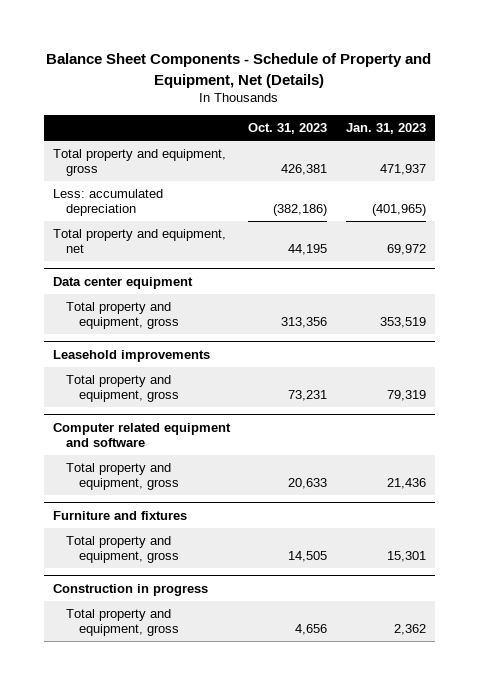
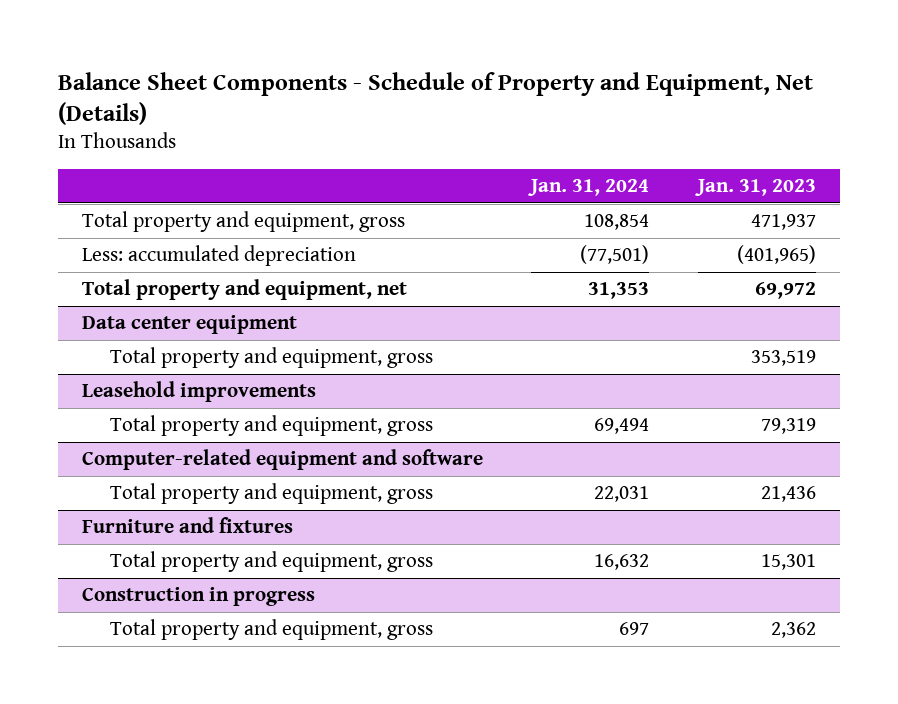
- | Oct. 31, 2023 | Jan. 31, 2023
+ | Jan. 31, 2024 | Jan. 31, 2023
- Computer related equipment and software
+ Computer-related equipment and software

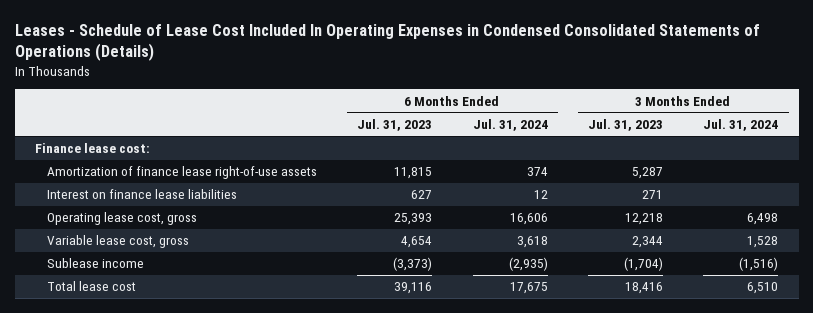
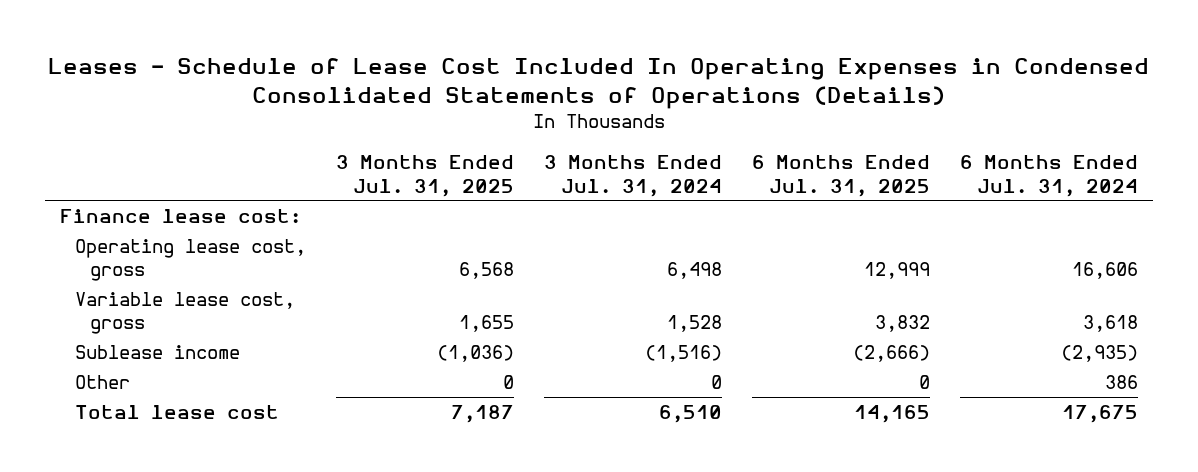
- | 6 Months Ended Jul. 31, 2023 | 6 Months Ended Jul. 31, 2024 | 3 Months Ended Jul. 31, 2023 | 3 Months Ended Jul. 31, 2024
+ | 3 Months Ended Jul. 31, 2025 | 3 Months Ended Jul. 31, 2024 | 6 Months Ended Jul. 31, 2025 | 6 Months Ended Jul. 31, 2024
- Amortization of finance lease right-of-use assets | 11,815 | 374 | 5,287 |
- Interest on finance lease liabilities | 627 | 12 | 271 |
+ Other | 0 | 0 | 0 | 386

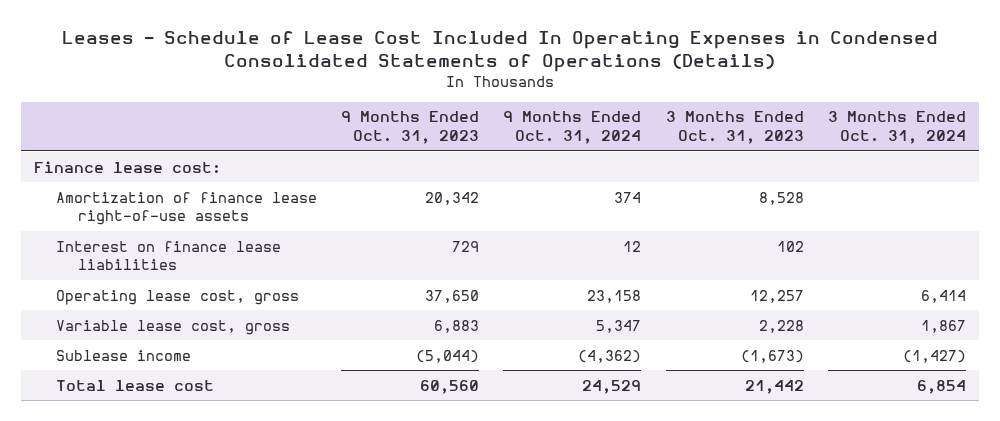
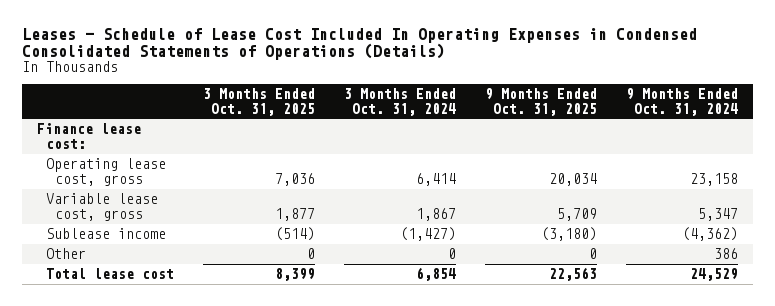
- | 9 Months Ended Oct. 31, 2023 | 9 Months Ended Oct. 31, 2024 | 3 Months Ended Oct. 31, 2023 | 3 Months Ended Oct. 31, 2024
+ | 3 Months Ended Oct. 31, 2025 | 3 Months Ended Oct. 31, 2024 | 9 Months Ended Oct. 31, 2025 | 9 Months Ended Oct. 31, 2024
- Amortization of finance lease right-of-use assets | 20,342 | 374 | 8,528 |
- Interest on finance lease liabilities | 729 | 12 | 102 |
+ Other | 0 | 0 | 0 | 386

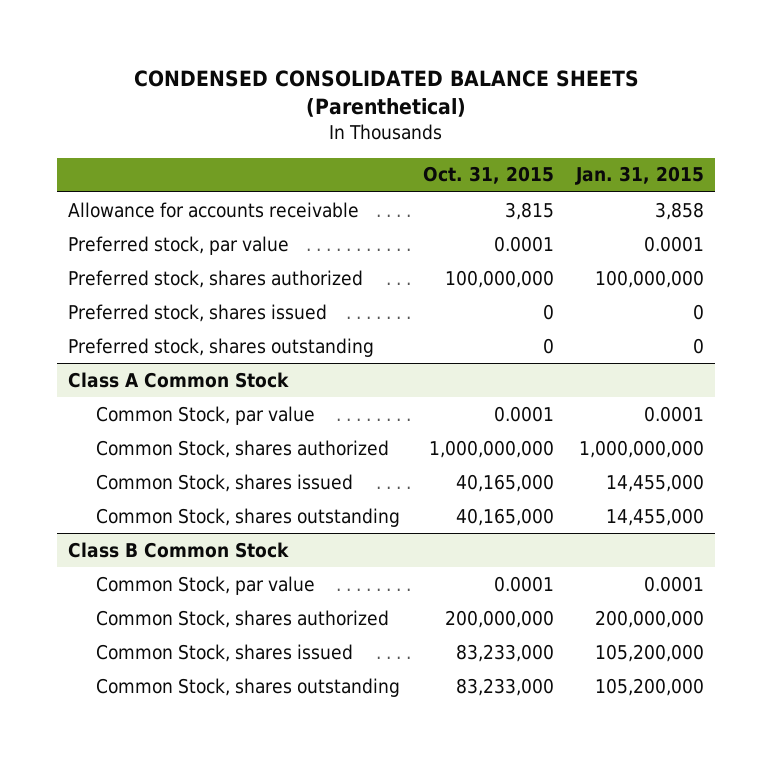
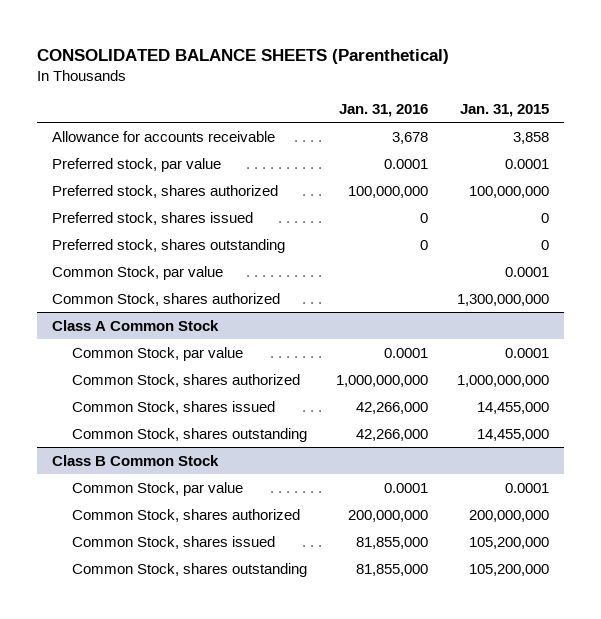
- CONDENSED CONSOLIDATED BALANCE SHEETS (Parenthetical)
+ CONSOLIDATED BALANCE SHEETS (Parenthetical)
- | Oct. 31, 2015 | Jan. 31, 2015
+ | Jan. 31, 2016 | Jan. 31, 2015
+ Common Stock, par value | | 0.0001
+ Common Stock, shares authorized | | 1,300,000,000

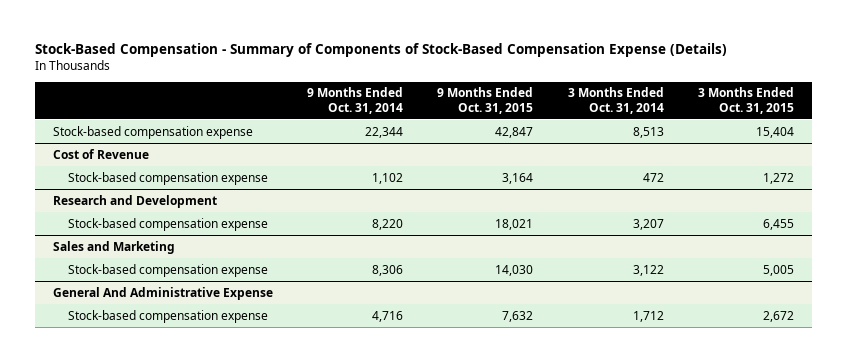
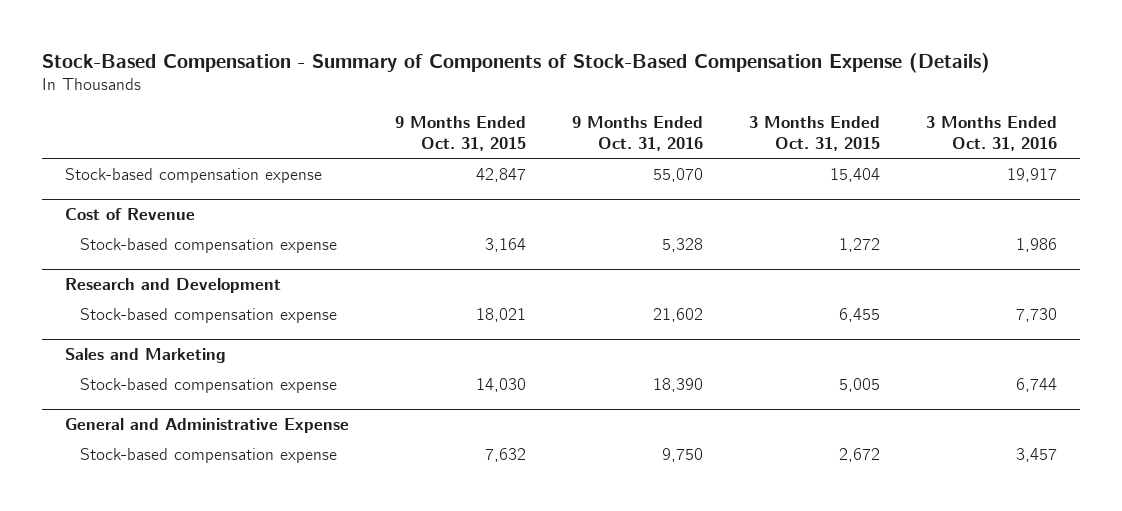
- | 9 Months Ended Oct. 31, 2014 | 9 Months Ended Oct. 31, 2015 | 3 Months Ended Oct. 31, 2014 | 3 Months Ended Oct. 31, 2015
+ | 9 Months Ended Oct. 31, 2015 | 9 Months Ended Oct. 31, 2016 | 3 Months Ended Oct. 31, 2015 | 3 Months Ended Oct. 31, 2016
- General And Administrative Expense
+ General and Administrative Expense

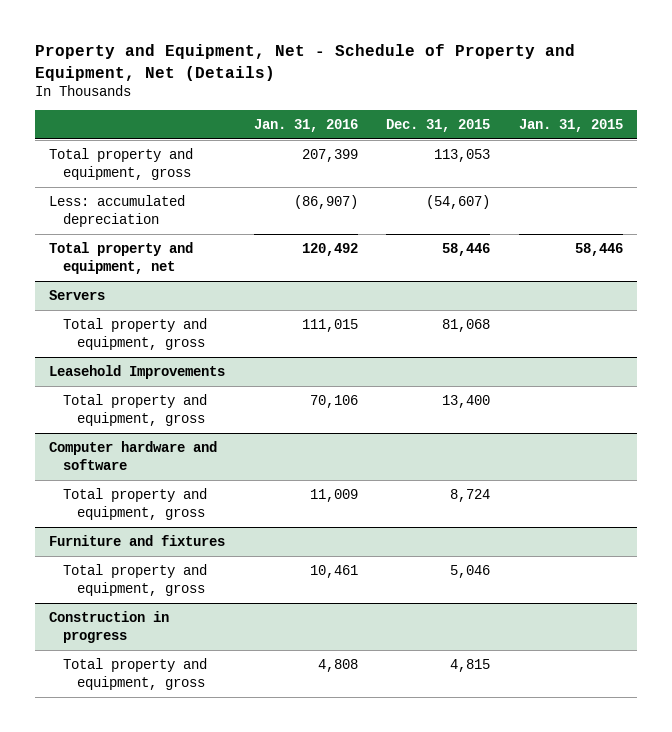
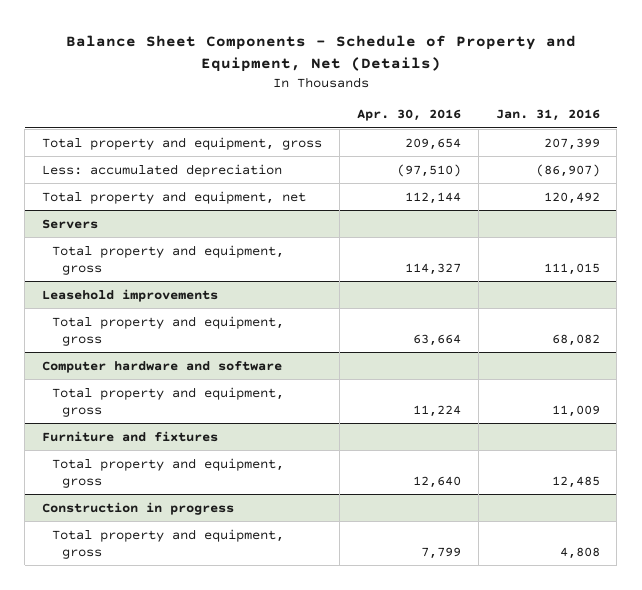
- Property and Equipment, Net - Schedule of Property and Equipment, Net (Details)
+ Balance Sheet Components - Schedule of Property and Equipment, Net (Details)
- | Jan. 31, 2016 | Dec. 31, 2015 | Jan. 31, 2015
+ | Apr. 30, 2016 | Jan. 31, 2016
- Leasehold Improvements
- Total property and equipment, gross | 70,106 | 13,400 |
+ Leasehold improvements
+ Total property and equipment, gross | 63,664 | 68,082
@ Furniture and fixtures
- Total property and equipment, gross | 10,461 | 5,046 |
+ Total property and equipment, gross | 12,640 | 12,485

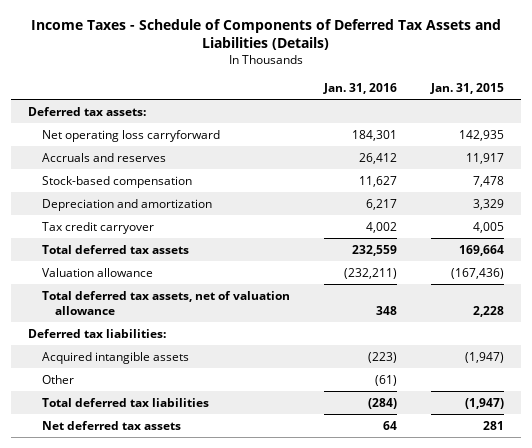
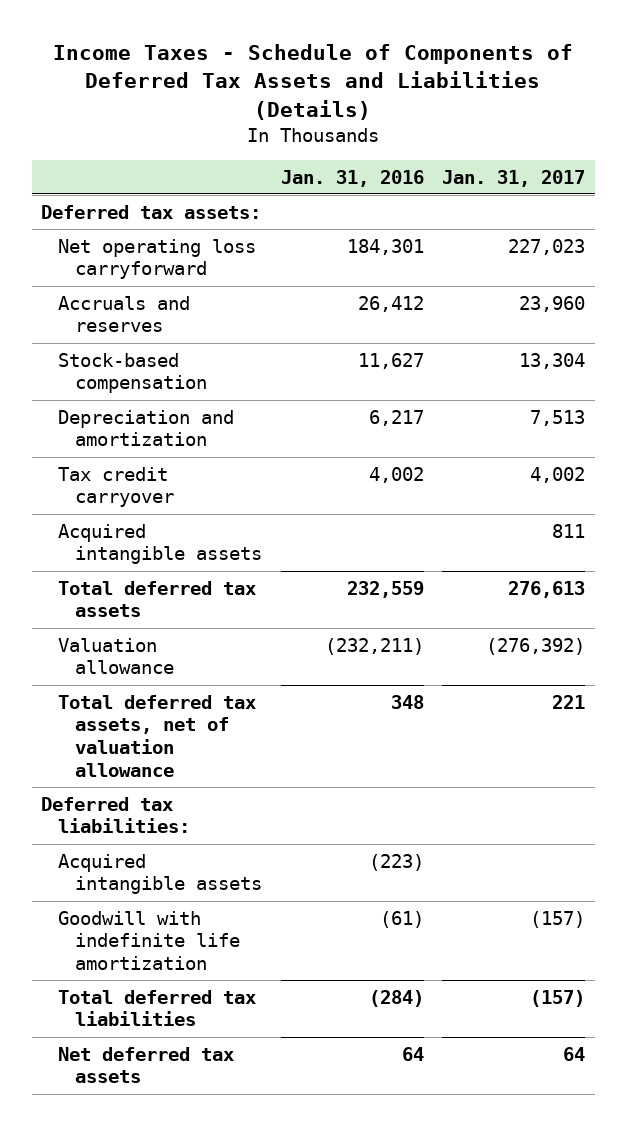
- | Jan. 31, 2016 | Jan. 31, 2015
+ | Jan. 31, 2016 | Jan. 31, 2017
+ Acquired intangible assets | | 811
- Other | (61) |
+ Goodwill with indefinite life amortization | (61) | (157)

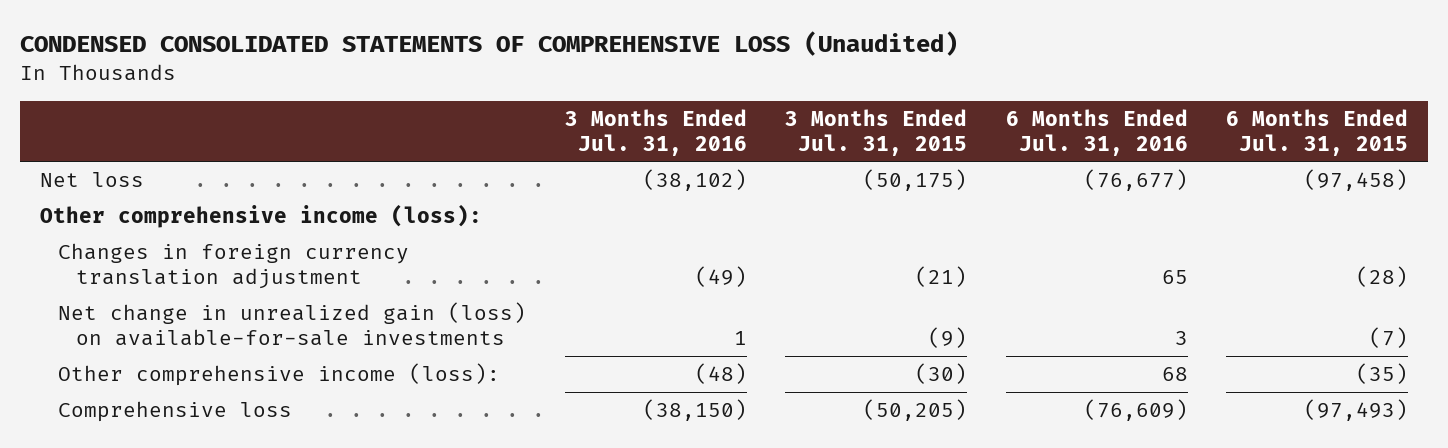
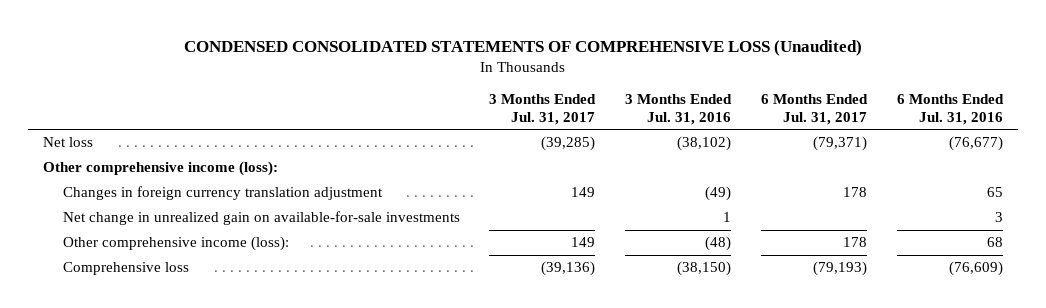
- | 3 Months Ended Jul. 31, 2016 | 3 Months Ended Jul. 31, 2015 | 6 Months Ended Jul. 31, 2016 | 6 Months Ended Jul. 31, 2015
+ | 3 Months Ended Jul. 31, 2017 | 3 Months Ended Jul. 31, 2016 | 6 Months Ended Jul. 31, 2017 | 6 Months Ended Jul. 31, 2016
- Net change in unrealized gain (loss) on available-for-sale investments | 1 | (9) | 3 | (7)
+ Net change in unrealized gain on available-for-sale investments | | 1 | | 3

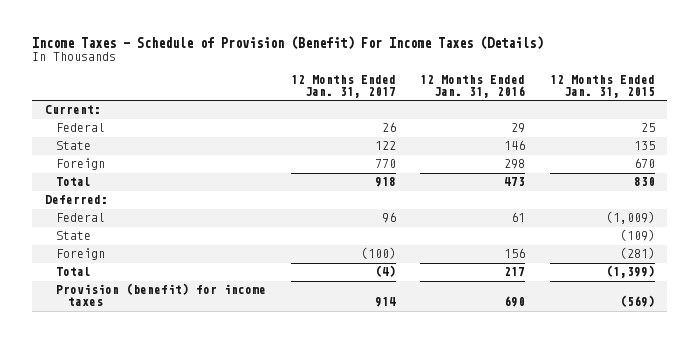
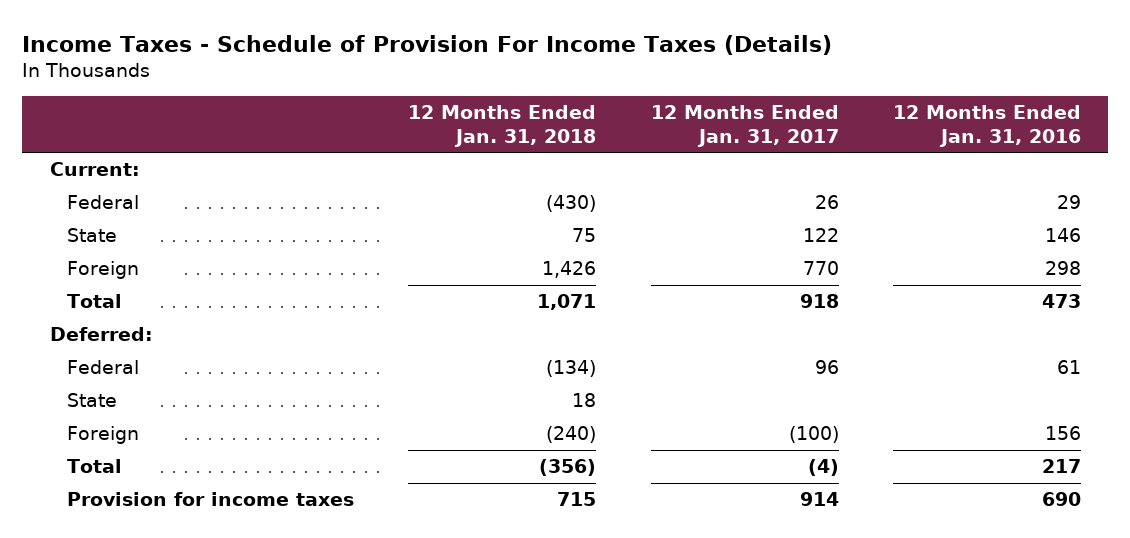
- Income Taxes - Schedule of Provision (Benefit) For Income Taxes (Details)
+ Income Taxes - Schedule of Provision For Income Taxes (Details)
- | 12 Months Ended Jan. 31, 2017 | 12 Months Ended Jan. 31, 2016 | 12 Months Ended Jan. 31, 2015
+ | 12 Months Ended Jan. 31, 2018 | 12 Months Ended Jan. 31, 2017 | 12 Months Ended Jan. 31, 2016
- Provision (benefit) for income taxes | 914 | 690 | (569)
+ Provision for income taxes | 715 | 914 | 690

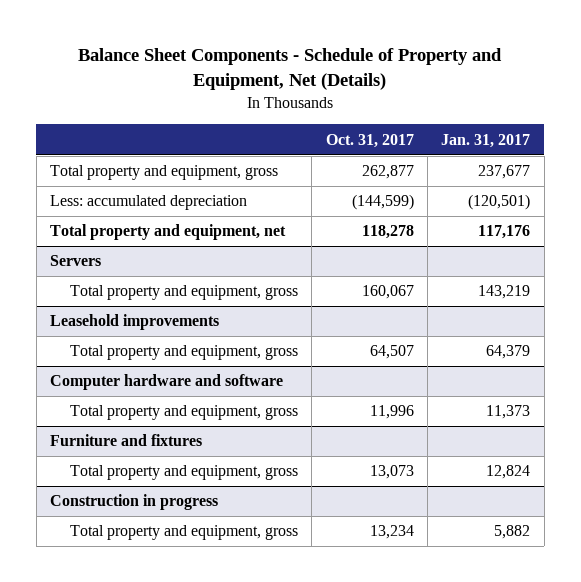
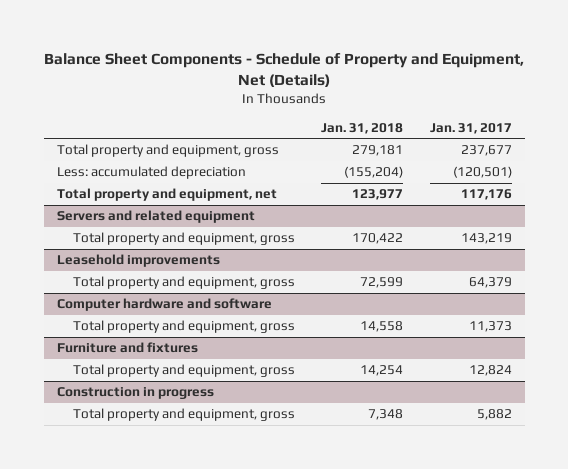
- | Oct. 31, 2017 | Jan. 31, 2017
+ | Jan. 31, 2018 | Jan. 31, 2017
- Servers
+ Servers and related equipment

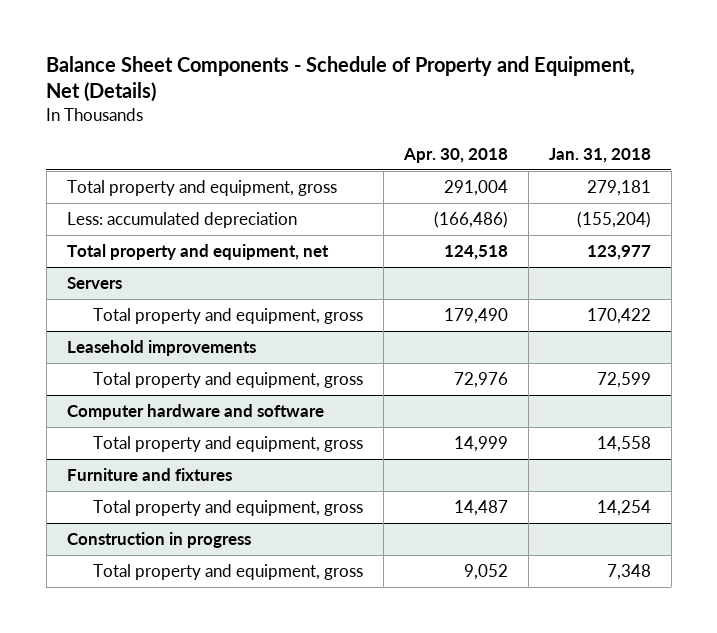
- | Jan. 31, 2018 | Jan. 31, 2017
+ | Apr. 30, 2018 | Jan. 31, 2018
- Servers and related equipment
+ Servers

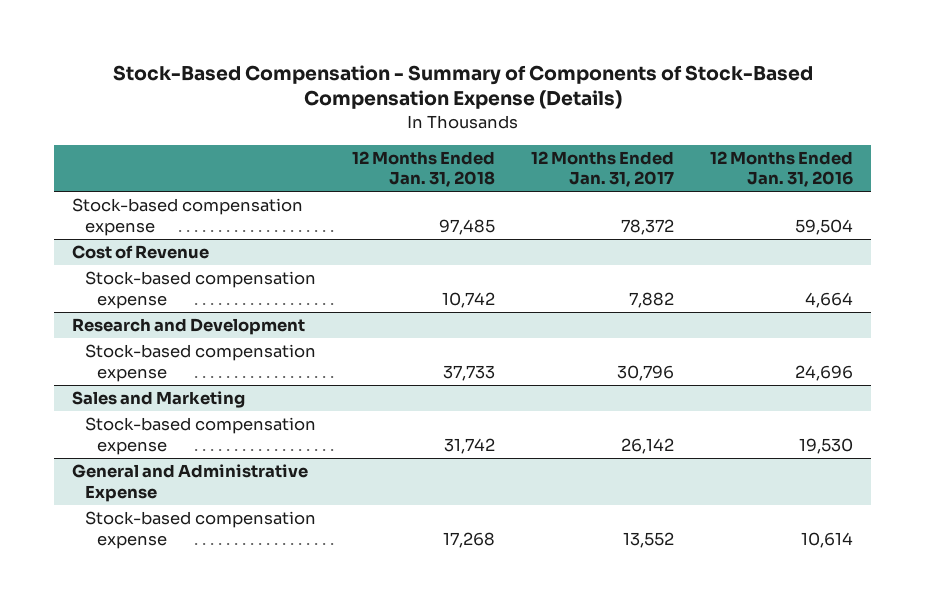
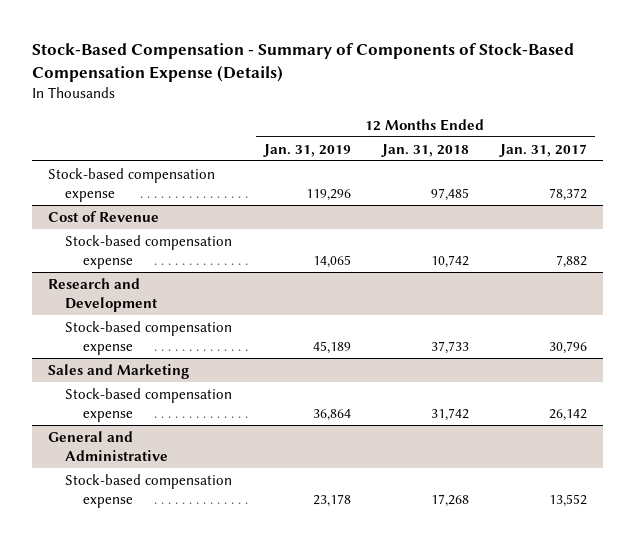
- | 12 Months Ended Jan. 31, 2018 | 12 Months Ended Jan. 31, 2017 | 12 Months Ended Jan. 31, 2016
+ | 12 Months Ended Jan. 31, 2019 | 12 Months Ended Jan. 31, 2018 | 12 Months Ended Jan. 31, 2017
- General and Administrative Expense
+ General and Administrative

